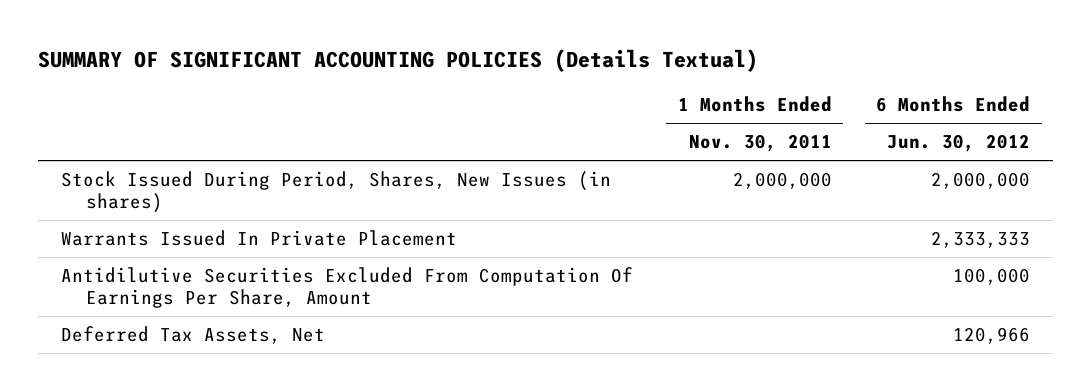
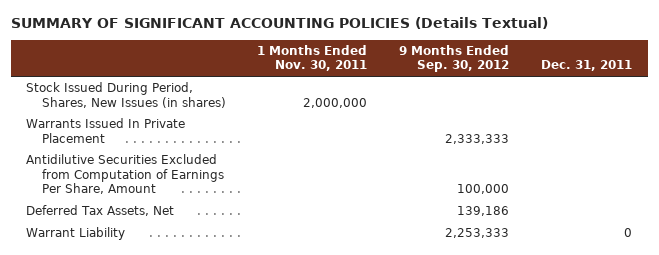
- | 1 Months Ended Nov. 30, 2011 | 6 Months Ended Jun. 30, 2012
+ | 1 Months Ended Nov. 30, 2011 | 9 Months Ended Sep. 30, 2012 | Dec. 31, 2011
- Antidilutive Securities Excluded From Computation Of Earnings Per Share, Amount | | 100,000
+ Antidilutive Securities Excluded from Computation of Earnings Per Share, Amount | | 100,000 |
+ Warrant Liability | | 2,253,333 | 0

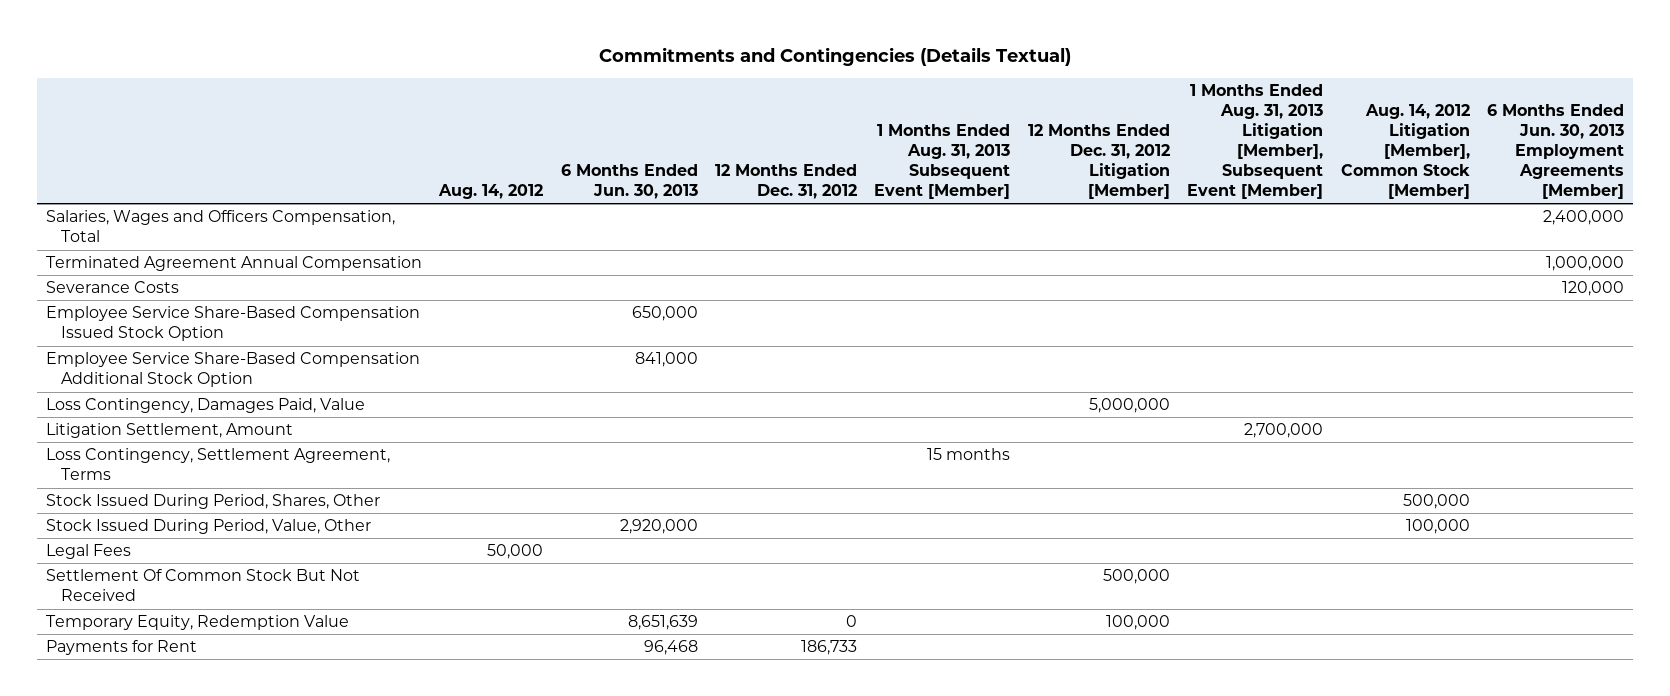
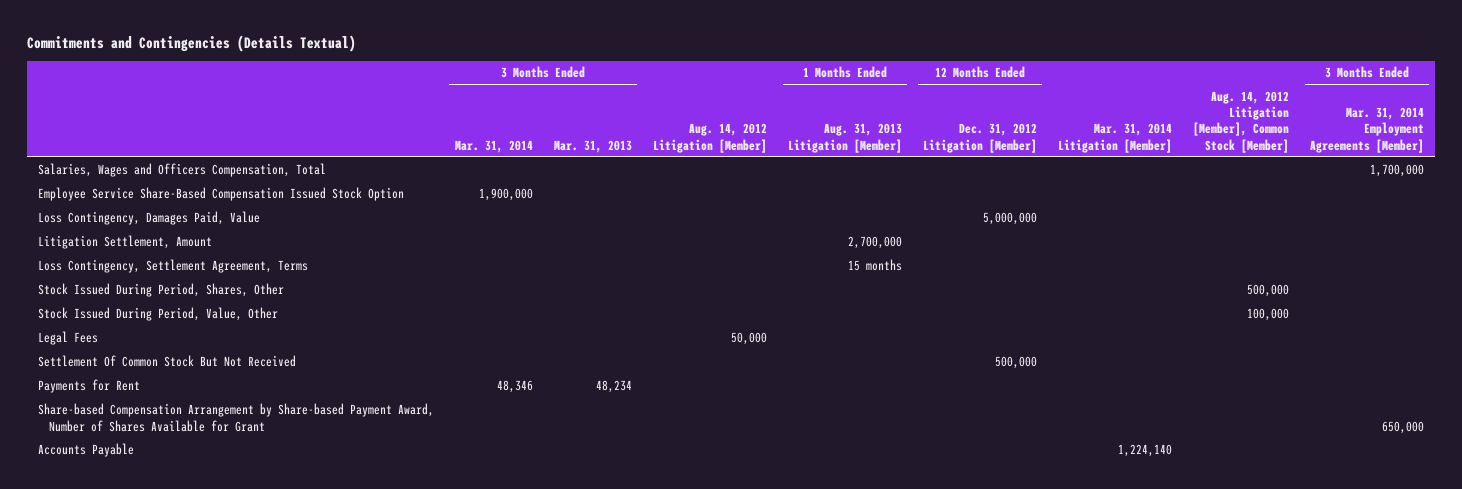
- | Aug. 14, 2012 | 6 Months Ended Jun. 30, 2013 | 12 Months Ended Dec. 31, 2012 | 1 Months Ended Aug. 31, 2013 Subsequent Event [Member] | 12 Months Ended Dec. 31, 2012 Litigation [Member] | 1 Months Ended Aug. 31, 2013 Litigation [Member], Subsequent Event [Member] | Aug. 14, 2012 Litigation [Member], Common Stock [Member] | 6 Months Ended Jun. 30, 2013 Employment Agreements [Member]
+ | 3 Months Ended Mar. 31, 2014 | 3 Months Ended Mar. 31, 2013 | Aug. 14, 2012 Litigation [Member] | 1 Months Ended Aug. 31, 2013 Litigation [Member] | 12 Months Ended Dec. 31, 2012 Litigation [Member] | Mar. 31, 2014 Litigation [Member] | Aug. 14, 2012 Litigation [Member], Common Stock [Member] | 3 Months Ended Mar. 31, 2014 Employment Agreements [Member]
- Terminated Agreement Annual Compensation | | | | | | | | 1,000,000
- Severance Costs | | | | | | | | 120,000
- Employee Service Share-Based Compensation Additional Stock Option | | 841,000 | | | | | |
- Temporary Equity, Redemption Value | | 8,651,639 | 0 | | 100,000 | | |
+ Share-based Compensation Arrangement by Share-based Payment Award, Number of Shares Available for Grant | | | | | | | | 650,000
+ Accounts Payable | | | | | | 1,224,140 | |

